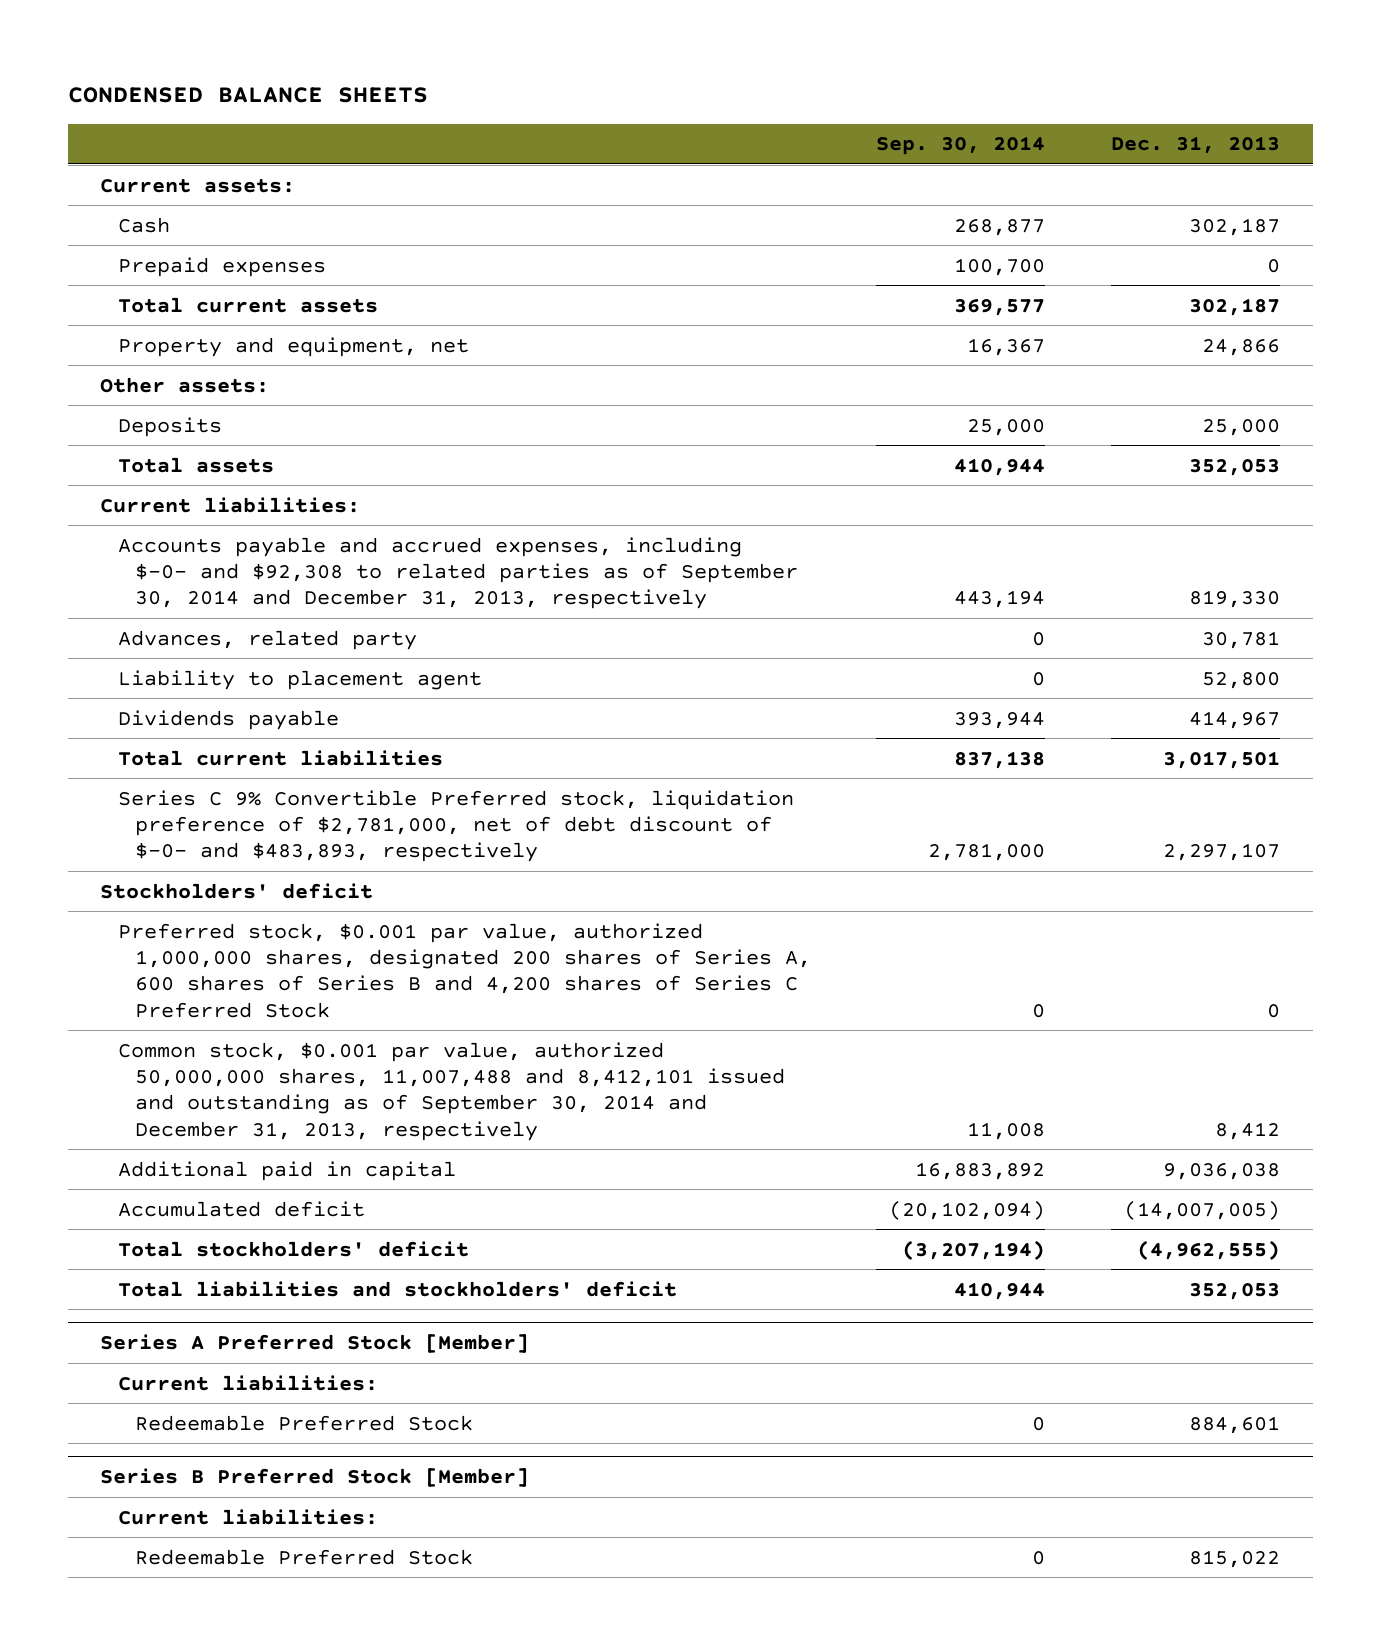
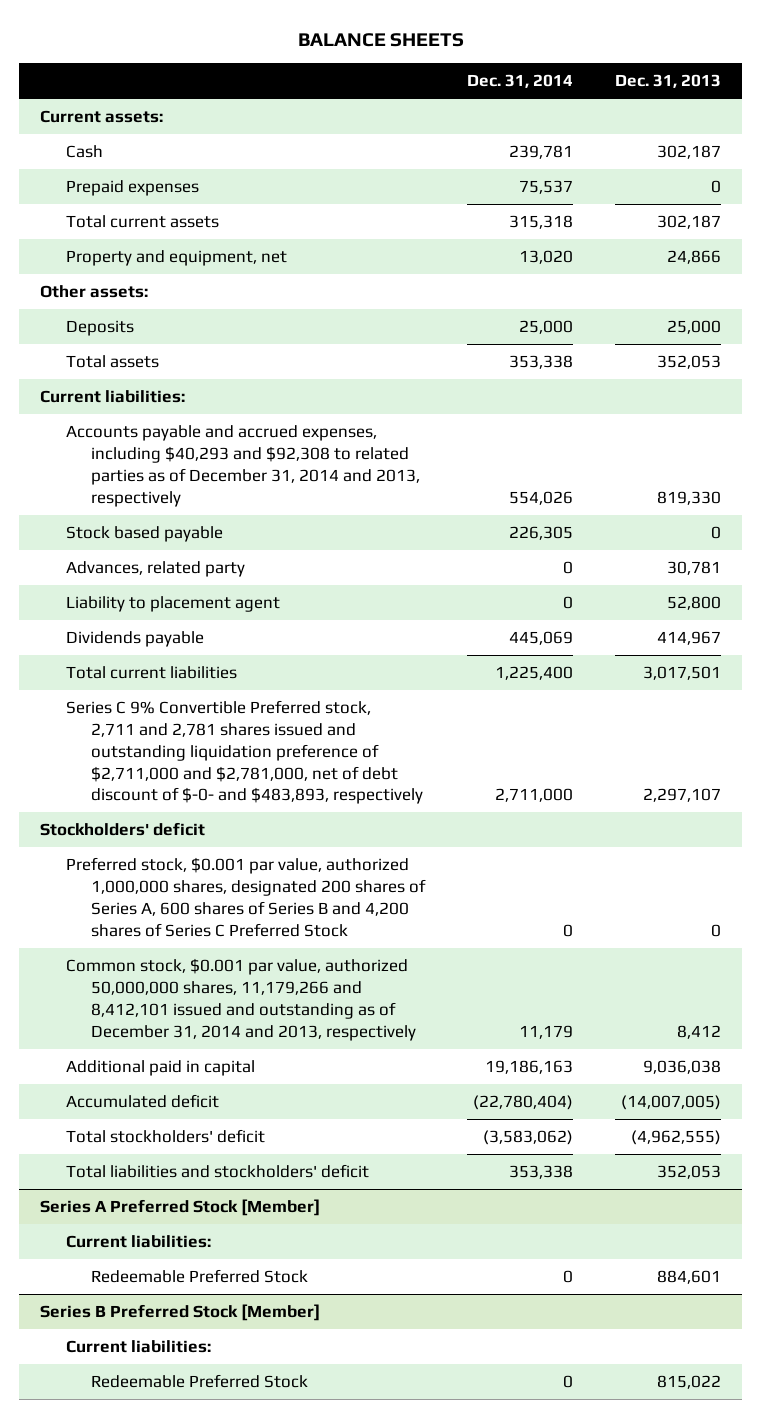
- CONDENSED BALANCE SHEETS
+ BALANCE SHEETS
- | Sep. 30, 2014 | Dec. 31, 2013
+ | Dec. 31, 2014 | Dec. 31, 2013
- Accounts payable and accrued expenses, including $-0- and $92,308 to related parties as of September 30, 2014 and December 31, 2013, respectively | 443,194 | 819,330
+ Accounts payable and accrued expenses, including $40,293 and $92,308 to related parties as of December 31, 2014 and 2013, respectively | 554,026 | 819,330
+ Stock based payable | 226,305 | 0
- Series C 9% Convertible Preferred stock, liquidation preference of $2,781,000, net of debt discount of $-0- and $483,893, respectively | 2,781,000 | 2,297,107
+ Series C 9% Convertible Preferred stock, 2,711 and 2,781 shares issued and outstanding liquidation preference of $2,711,000 and $2,781,000, net of debt discount of $-0- and $483,893, respectively | 2,711,000 | 2,297,107
- Common stock, $0.001 par value, authorized 50,000,000 shares, 11,007,488 and 8,412,101 issued and outstanding as of September 30, 2014 and December 31, 2013, respectively | 11,008 | 8,412
+ Common stock, $0.001 par value, authorized 50,000,000 shares, 11,179,266 and 8,412,101 issued and outstanding as of December 31, 2014 and 2013, respectively | 11,179 | 8,412

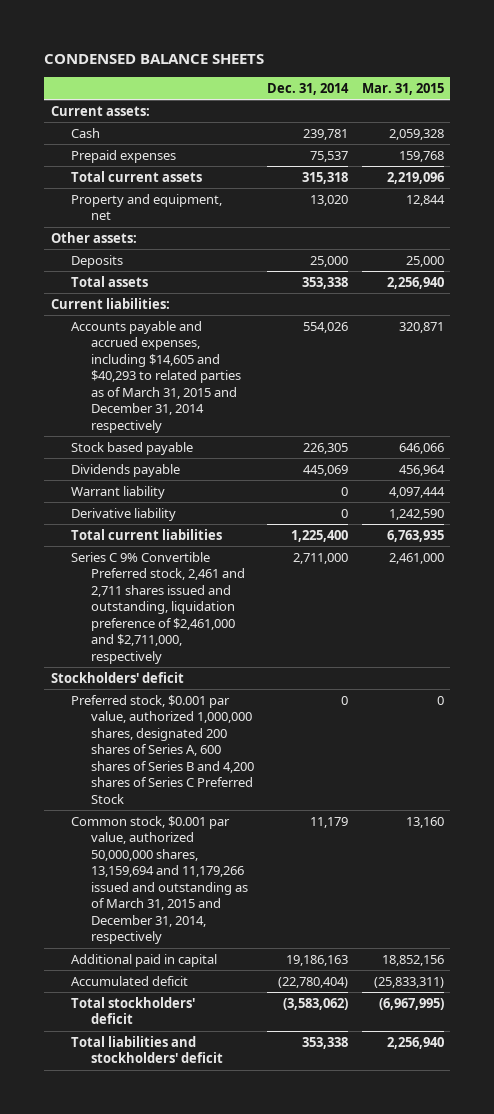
- BALANCE SHEETS
+ CONDENSED BALANCE SHEETS
- | Dec. 31, 2014 | Dec. 31, 2013
+ | Dec. 31, 2014 | Mar. 31, 2015
- Accounts payable and accrued expenses, including $40,293 and $92,308 to related parties as of December 31, 2014 and 2013, respectively | 554,026 | 819,330
+ Accounts payable and accrued expenses, including $14,605 and $40,293 to related parties as of March 31, 2015 and December 31, 2014 respectively | 554,026 | 320,871
- Advances, related party | 0 | 30,781
- Liability to placement agent | 0 | 52,800
+ Warrant liability | 0 | 4,097,444
+ Derivative liability | 0 | 1,242,590
- Series C 9% Convertible Preferred stock, 2,711 and 2,781 shares issued and outstanding liquidation preference of $2,711,000 and $2,781,000, net of debt discount of $-0- and $483,893, respectively | 2,711,000 | 2,297,107
+ Series C 9% Convertible Preferred stock, 2,461 and 2,711 shares issued and outstanding, liquidation preference of $2,461,000 and $2,711,000, respectively | 2,711,000 | 2,461,000
- Common stock, $0.001 par value, authorized 50,000,000 shares, 11,179,266 and 8,412,101 issued and outstanding as of December 31, 2014 and 2013, respectively | 11,179 | 8,412
+ Common stock, $0.001 par value, authorized 50,000,000 shares, 13,159,694 and 11,179,266 issued and outstanding as of March 31, 2015 and December 31, 2014, respectively | 11,179 | 13,160
- Series A Preferred Stock [Member]
- Current liabilities:
- Redeemable Preferred Stock | 0 | 884,601
- Series B Preferred Stock [Member]
- Current liabilities:
- Redeemable Preferred Stock | 0 | 815,022

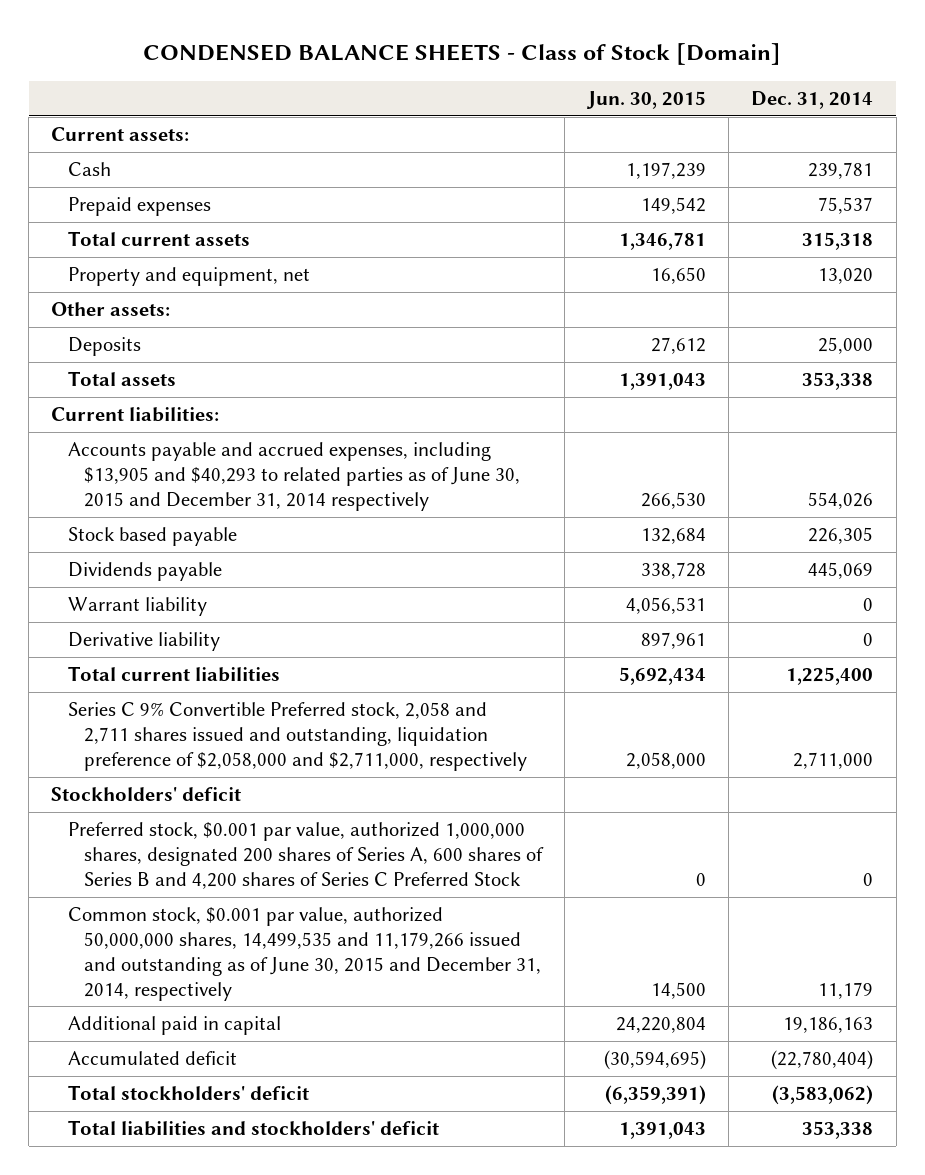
- CONDENSED BALANCE SHEETS
+ CONDENSED BALANCE SHEETS - Class of Stock [Domain]
- | Dec. 31, 2014 | Mar. 31, 2015
+ | Jun. 30, 2015 | Dec. 31, 2014
- Accounts payable and accrued expenses, including $14,605 and $40,293 to related parties as of March 31, 2015 and December 31, 2014 respectively | 554,026 | 320,871
+ Accounts payable and accrued expenses, including $13,905 and $40,293 to related parties as of June 30, 2015 and December 31, 2014 respectively | 266,530 | 554,026
- Series C 9% Convertible Preferred stock, 2,461 and 2,711 shares issued and outstanding, liquidation preference of $2,461,000 and $2,711,000, respectively | 2,711,000 | 2,461,000
+ Series C 9% Convertible Preferred stock, 2,058 and 2,711 shares issued and outstanding, liquidation preference of $2,058,000 and $2,711,000, respectively | 2,058,000 | 2,711,000
- Common stock, $0.001 par value, authorized 50,000,000 shares, 13,159,694 and 11,179,266 issued and outstanding as of March 31, 2015 and December 31, 2014, respectively | 11,179 | 13,160
+ Common stock, $0.001 par value, authorized 50,000,000 shares, 14,499,535 and 11,179,266 issued and outstanding as of June 30, 2015 and December 31, 2014, respectively | 14,500 | 11,179

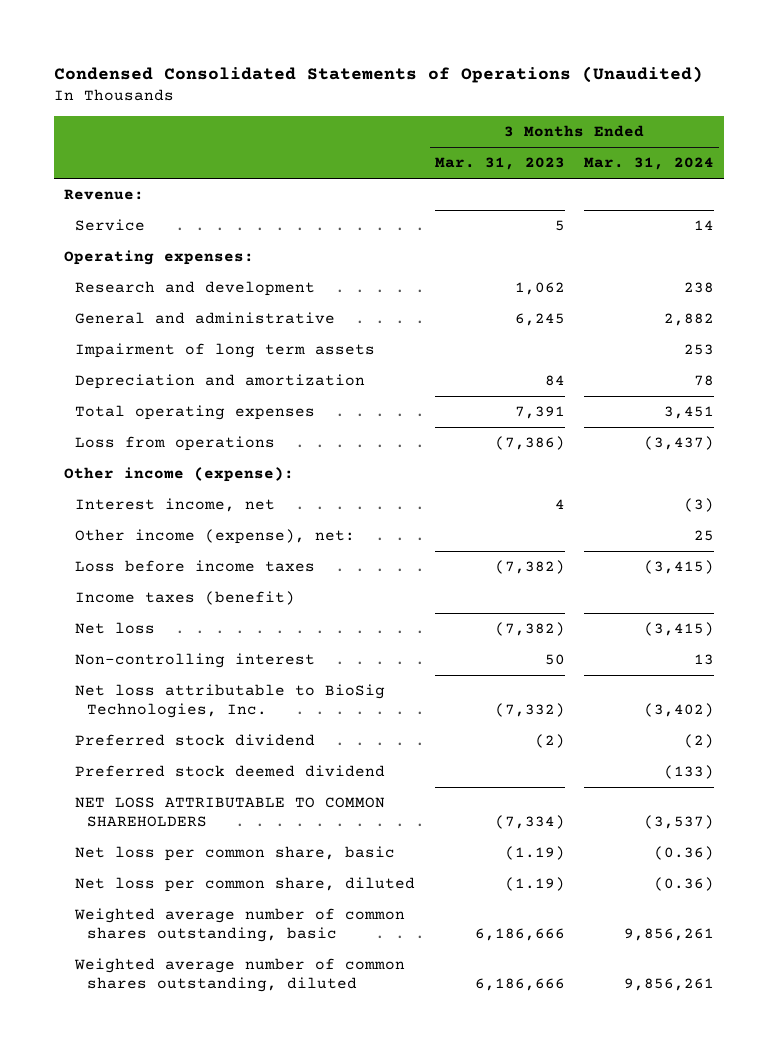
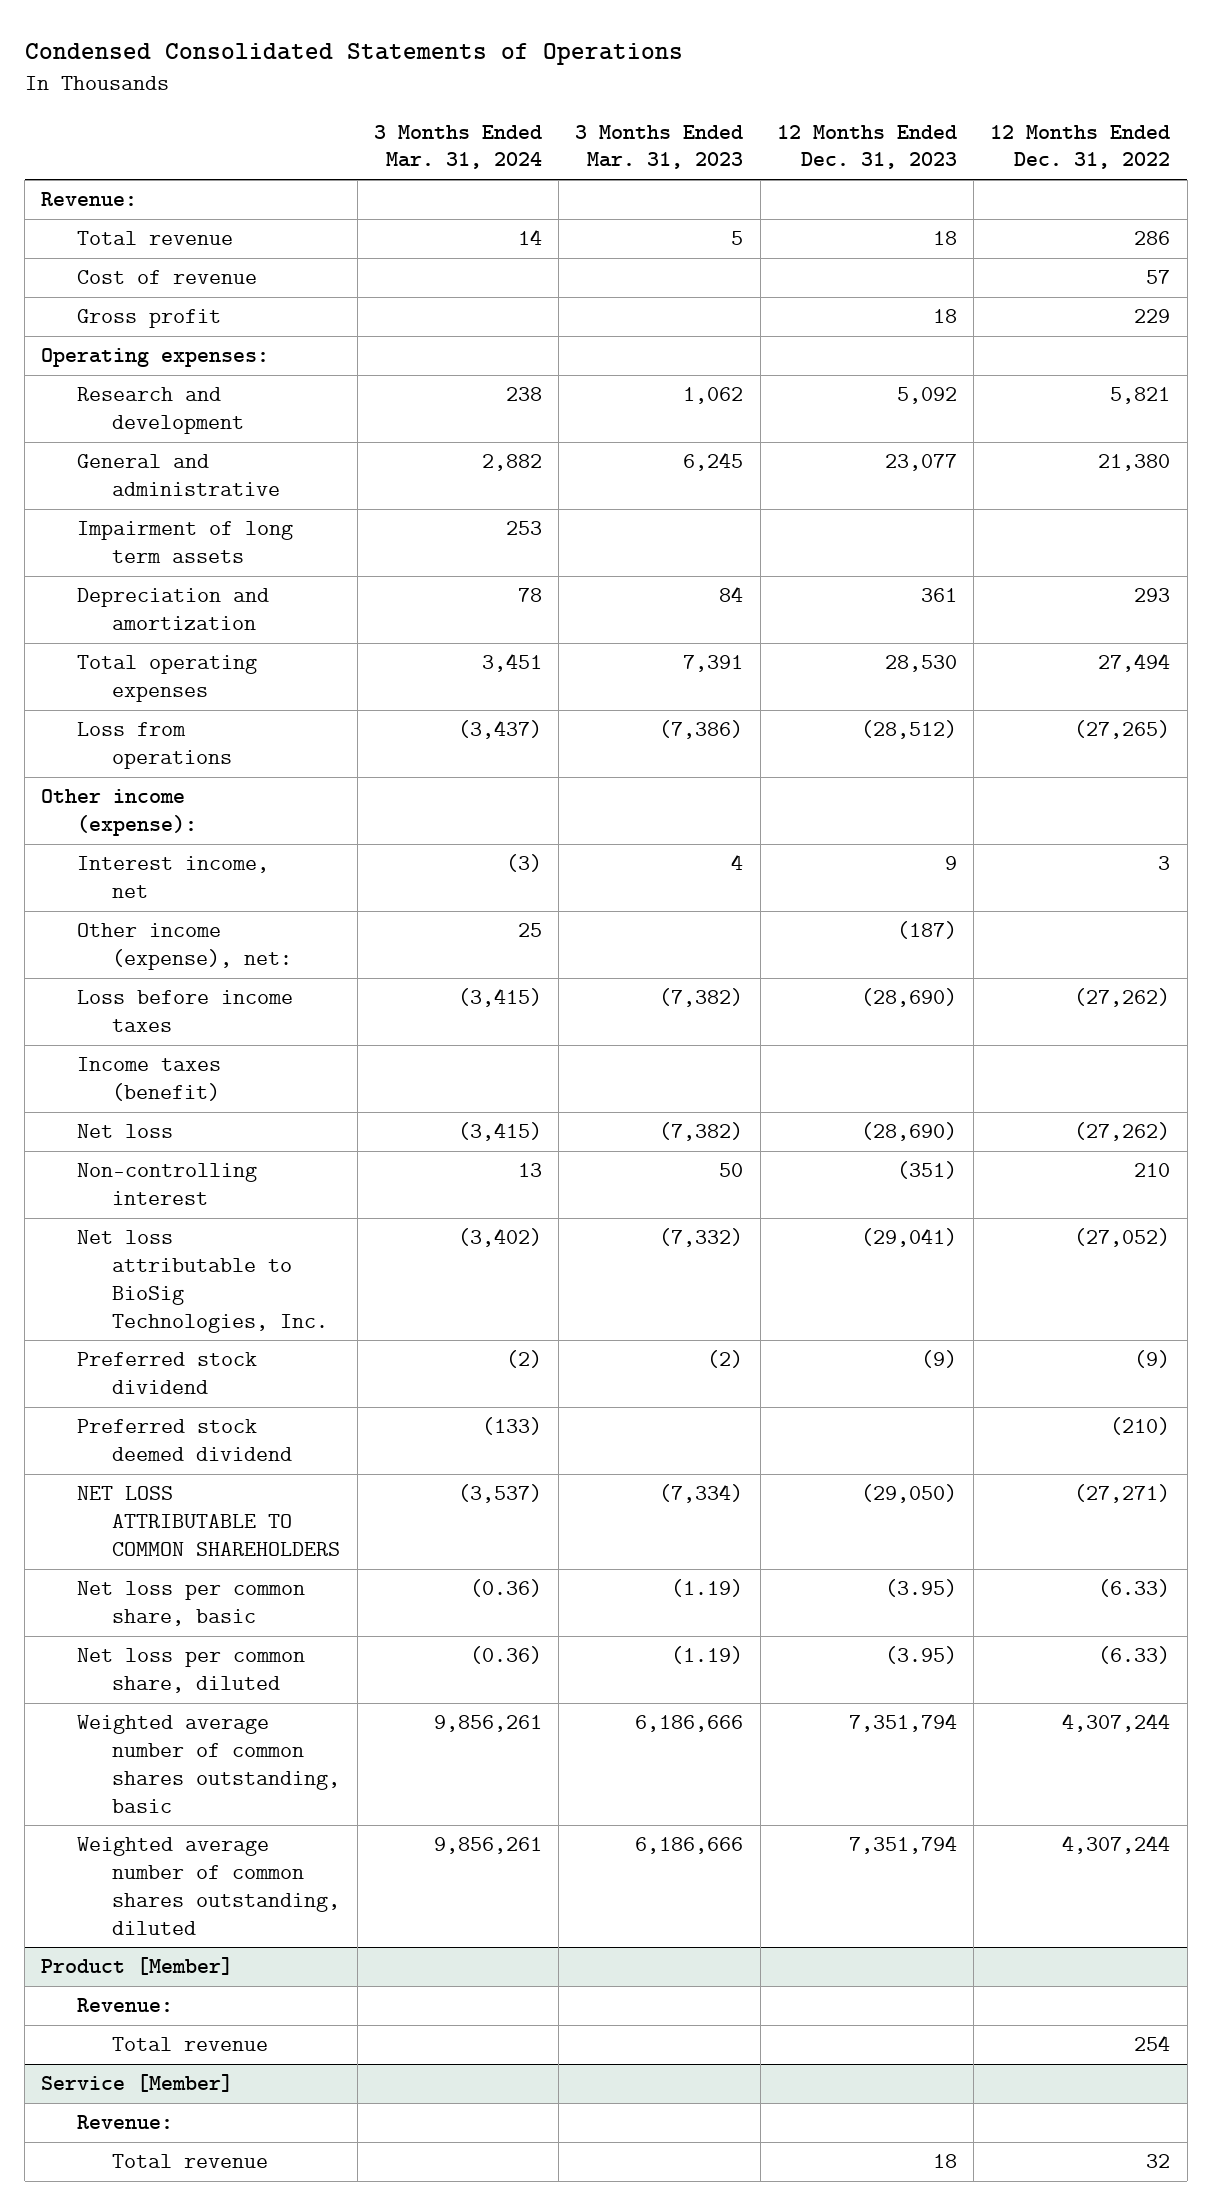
- Condensed Consolidated Statements of Operations (Unaudited)
+ Condensed Consolidated Statements of Operations
- | 3 Months Ended Mar. 31, 2023 | 3 Months Ended Mar. 31, 2024
+ | 3 Months Ended Mar. 31, 2024 | 3 Months Ended Mar. 31, 2023 | 12 Months Ended Dec. 31, 2023 | 12 Months Ended Dec. 31, 2022
- Service | 5 | 14
+ Total revenue | 14 | 5 | 18 | 286
+ Cost of revenue | | | | 57
+ Gross profit | | | 18 | 229
+ Product [Member]
+ Revenue:
+ Total revenue | | | | 254
+ Service [Member]
+ Revenue:
+ Total revenue | | | 18 | 32

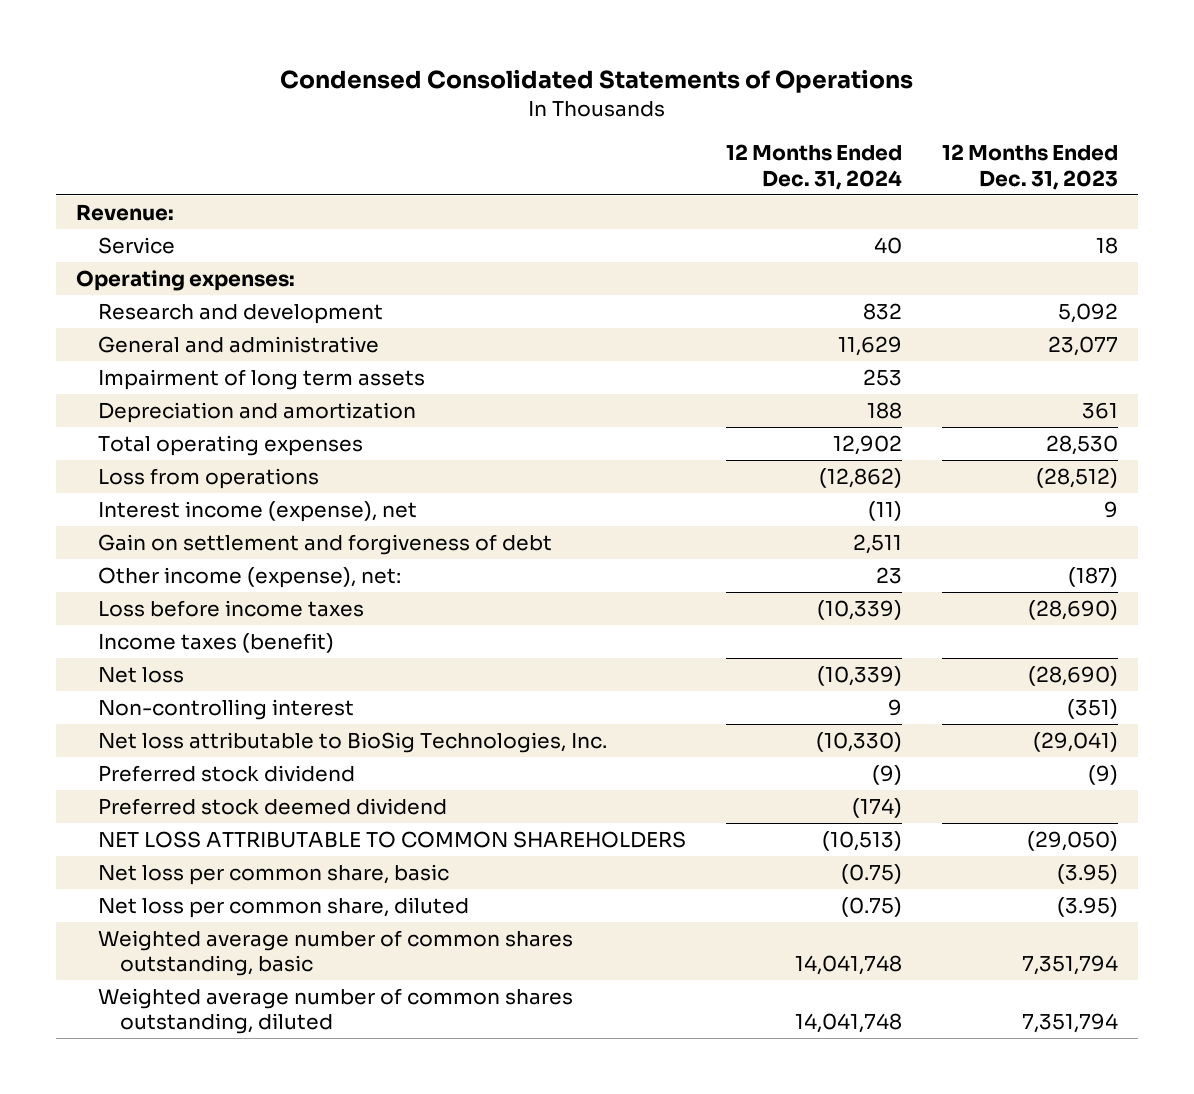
- | 3 Months Ended Mar. 31, 2024 | 3 Months Ended Mar. 31, 2023 | 12 Months Ended Dec. 31, 2023 | 12 Months Ended Dec. 31, 2022
+ | 12 Months Ended Dec. 31, 2024 | 12 Months Ended Dec. 31, 2023
- Total revenue | 14 | 5 | 18 | 286
- Cost of revenue | | | | 57
- Gross profit | | | 18 | 229
+ Service | 40 | 18
- Other income (expense):
- Interest income, net | (3) | 4 | 9 | 3
+ Interest income (expense), net | (11) | 9
+ Gain on settlement and forgiveness of debt | 2,511 |
- Product [Member]
- Revenue:
- Total revenue | | | | 254
- Service [Member]
- Revenue:
- Total revenue | | | 18 | 32

